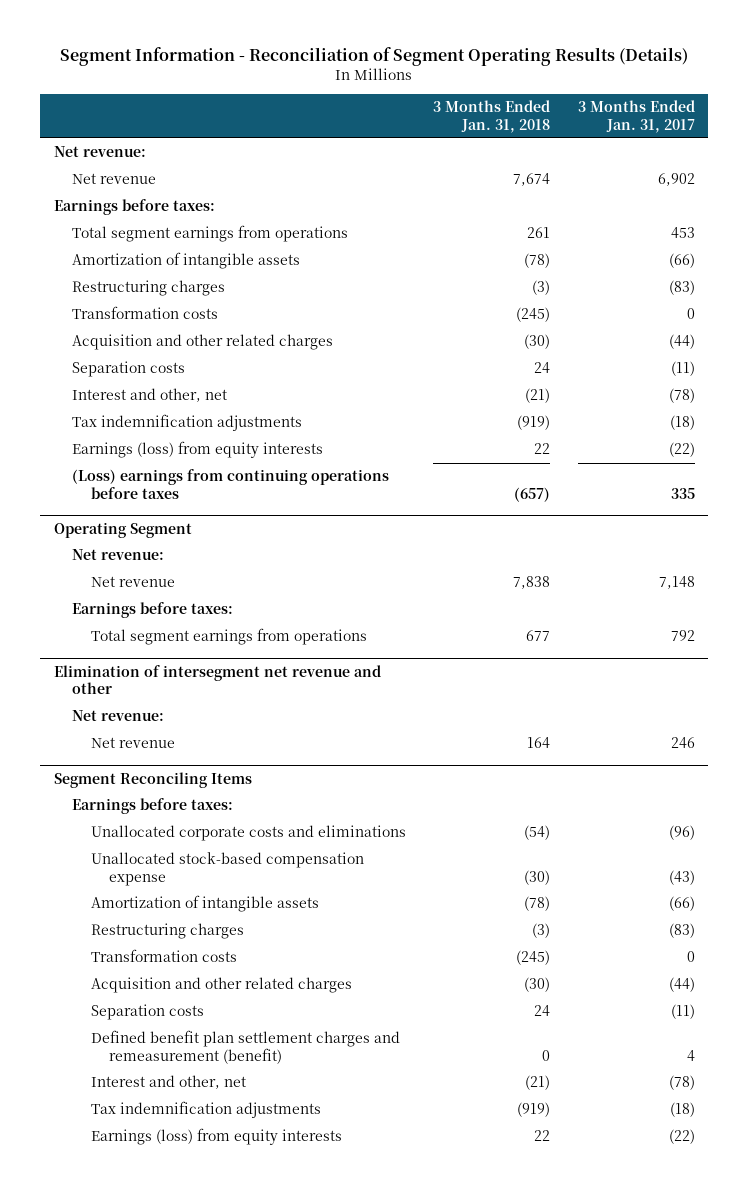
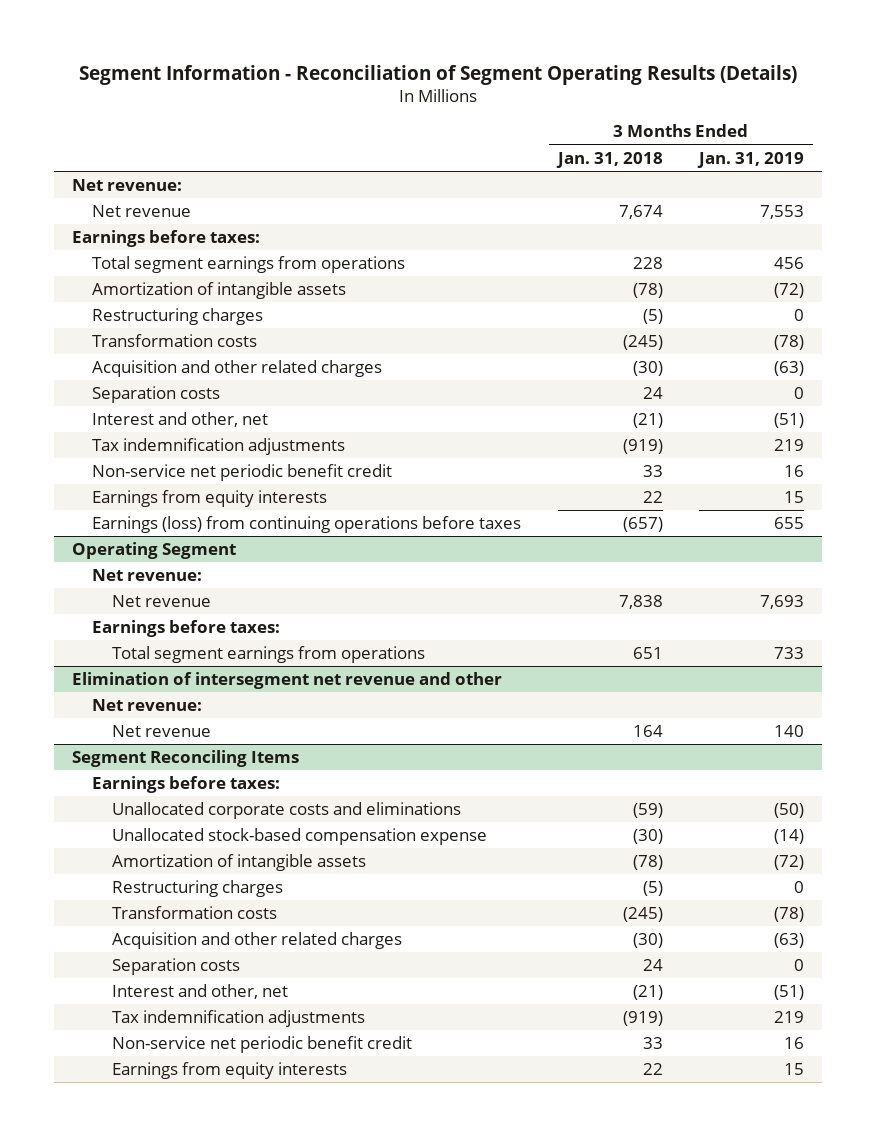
- | 3 Months Ended Jan. 31, 2018 | 3 Months Ended Jan. 31, 2017
+ | 3 Months Ended Jan. 31, 2018 | 3 Months Ended Jan. 31, 2019
- Total segment earnings from operations | 261 | 453
+ Total segment earnings from operations | 228 | 456
- Restructuring charges | (3) | (83)
+ Restructuring charges | (5) | 0
- Earnings (loss) from equity interests | 22 | (22)
- (Loss) earnings from continuing operations before taxes | (657) | 335
+ Non-service net periodic benefit credit | 33 | 16
+ Earnings from equity interests | 22 | 15
+ Earnings (loss) from continuing operations before taxes | (657) | 655
@ Operating Segment
- Total segment earnings from operations | 677 | 792
+ Total segment earnings from operations | 651 | 733
@ Segment Reconciling Items
- Unallocated corporate costs and eliminations | (54) | (96)
+ Unallocated corporate costs and eliminations | (59) | (50)
- Restructuring charges | (3) | (83)
+ Restructuring charges | (5) | 0
- Defined benefit plan settlement charges and remeasurement (benefit) | 0 | 4
- Earnings (loss) from equity interests | 22 | (22)
+ Non-service net periodic benefit credit | 33 | 16
+ Earnings from equity interests | 22 | 15

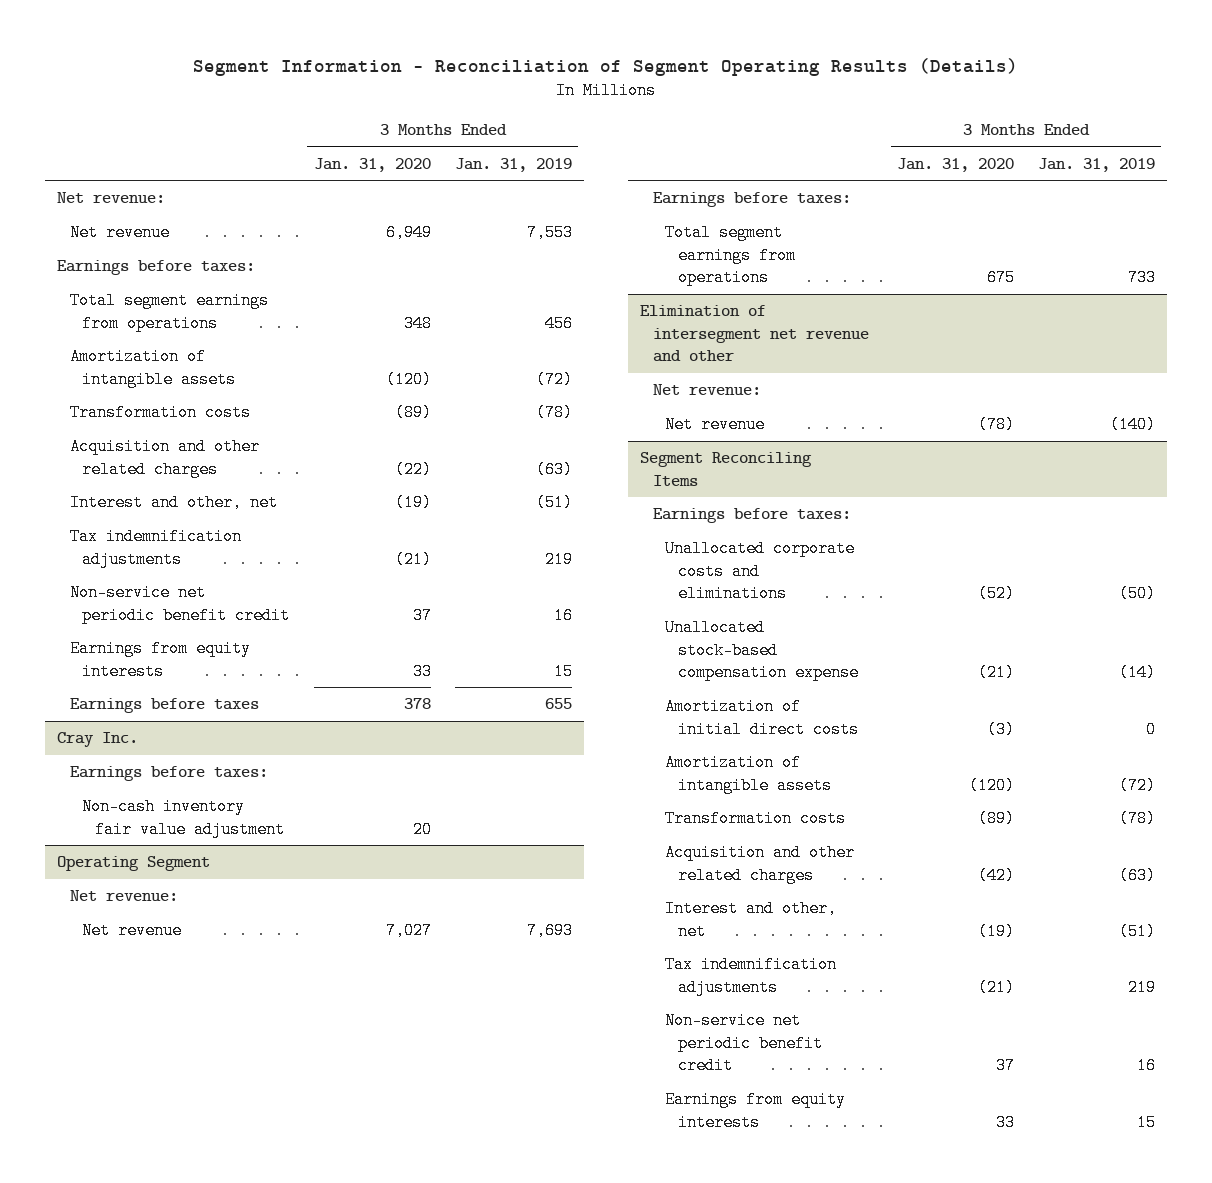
- | 3 Months Ended Jan. 31, 2018 | 3 Months Ended Jan. 31, 2019
+ | 3 Months Ended Jan. 31, 2020 | 3 Months Ended Jan. 31, 2019
- Restructuring charges | (5) | 0
- Separation costs | 24 | 0
- Earnings (loss) from continuing operations before taxes | (657) | 655
+ Earnings before taxes | 378 | 655
+ Cray Inc.
+ Earnings before taxes:
+ Non-cash inventory fair value adjustment | 20 |
@ Elimination of intersegment net revenue and other
- Net revenue | 164 | 140
+ Net revenue | (78) | (140)
@ Segment Reconciling Items
+ Amortization of initial direct costs | (3) | 0
- Restructuring charges | (5) | 0
- Separation costs | 24 | 0

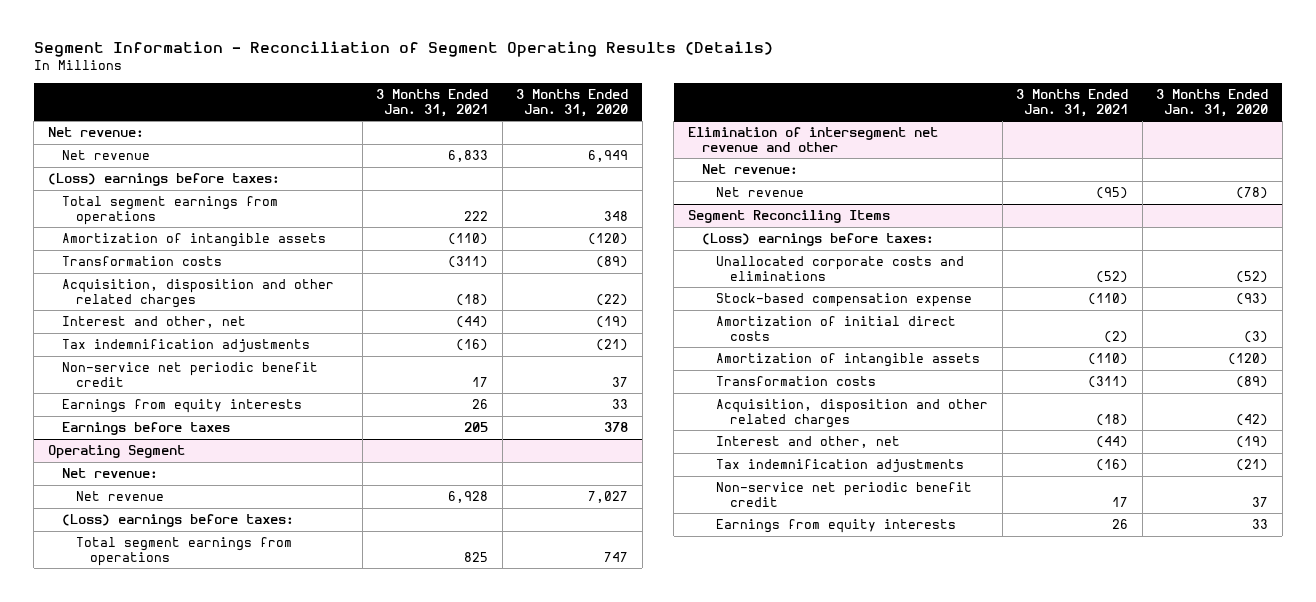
- | 3 Months Ended Jan. 31, 2020 | 3 Months Ended Jan. 31, 2019
+ | 3 Months Ended Jan. 31, 2021 | 3 Months Ended Jan. 31, 2020
- Earnings before taxes:
+ (Loss) earnings before taxes:
- Acquisition and other related charges | (22) | (63)
+ Acquisition, disposition and other related charges | (18) | (22)
- Cray Inc.
- Earnings before taxes:
- Non-cash inventory fair value adjustment | 20 |
@ Operating Segment
- Earnings before taxes:
- Total segment earnings from operations | 675 | 733
+ (Loss) earnings before taxes:
+ Total segment earnings from operations | 825 | 747
@ Segment Reconciling Items
- Earnings before taxes:
+ (Loss) earnings before taxes:
- Unallocated stock-based compensation expense | (21) | (14)
+ Stock-based compensation expense | (110) | (93)
- Acquisition and other related charges | (42) | (63)
+ Acquisition, disposition and other related charges | (18) | (42)

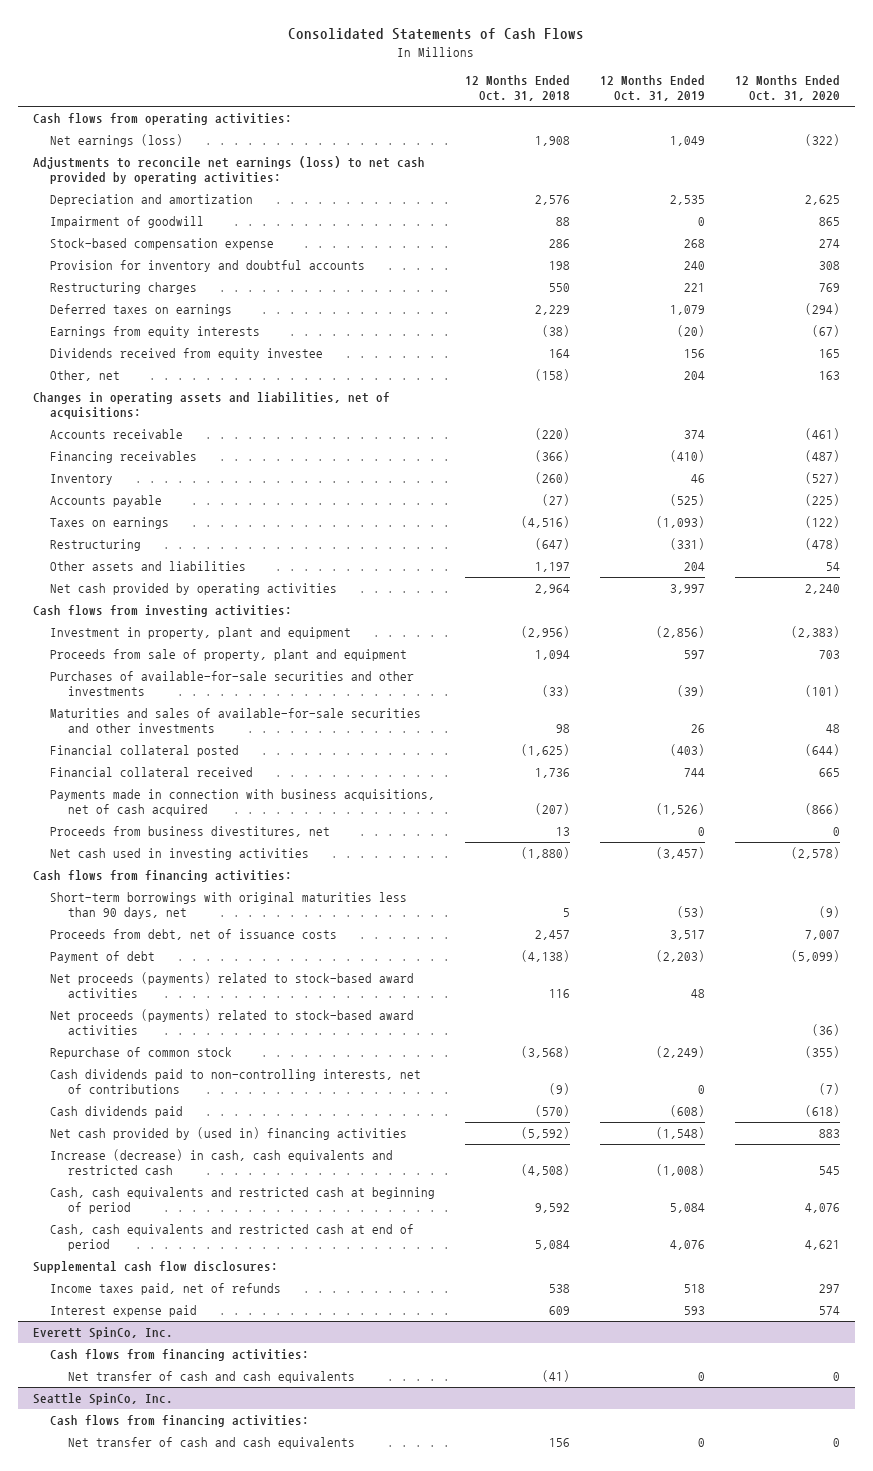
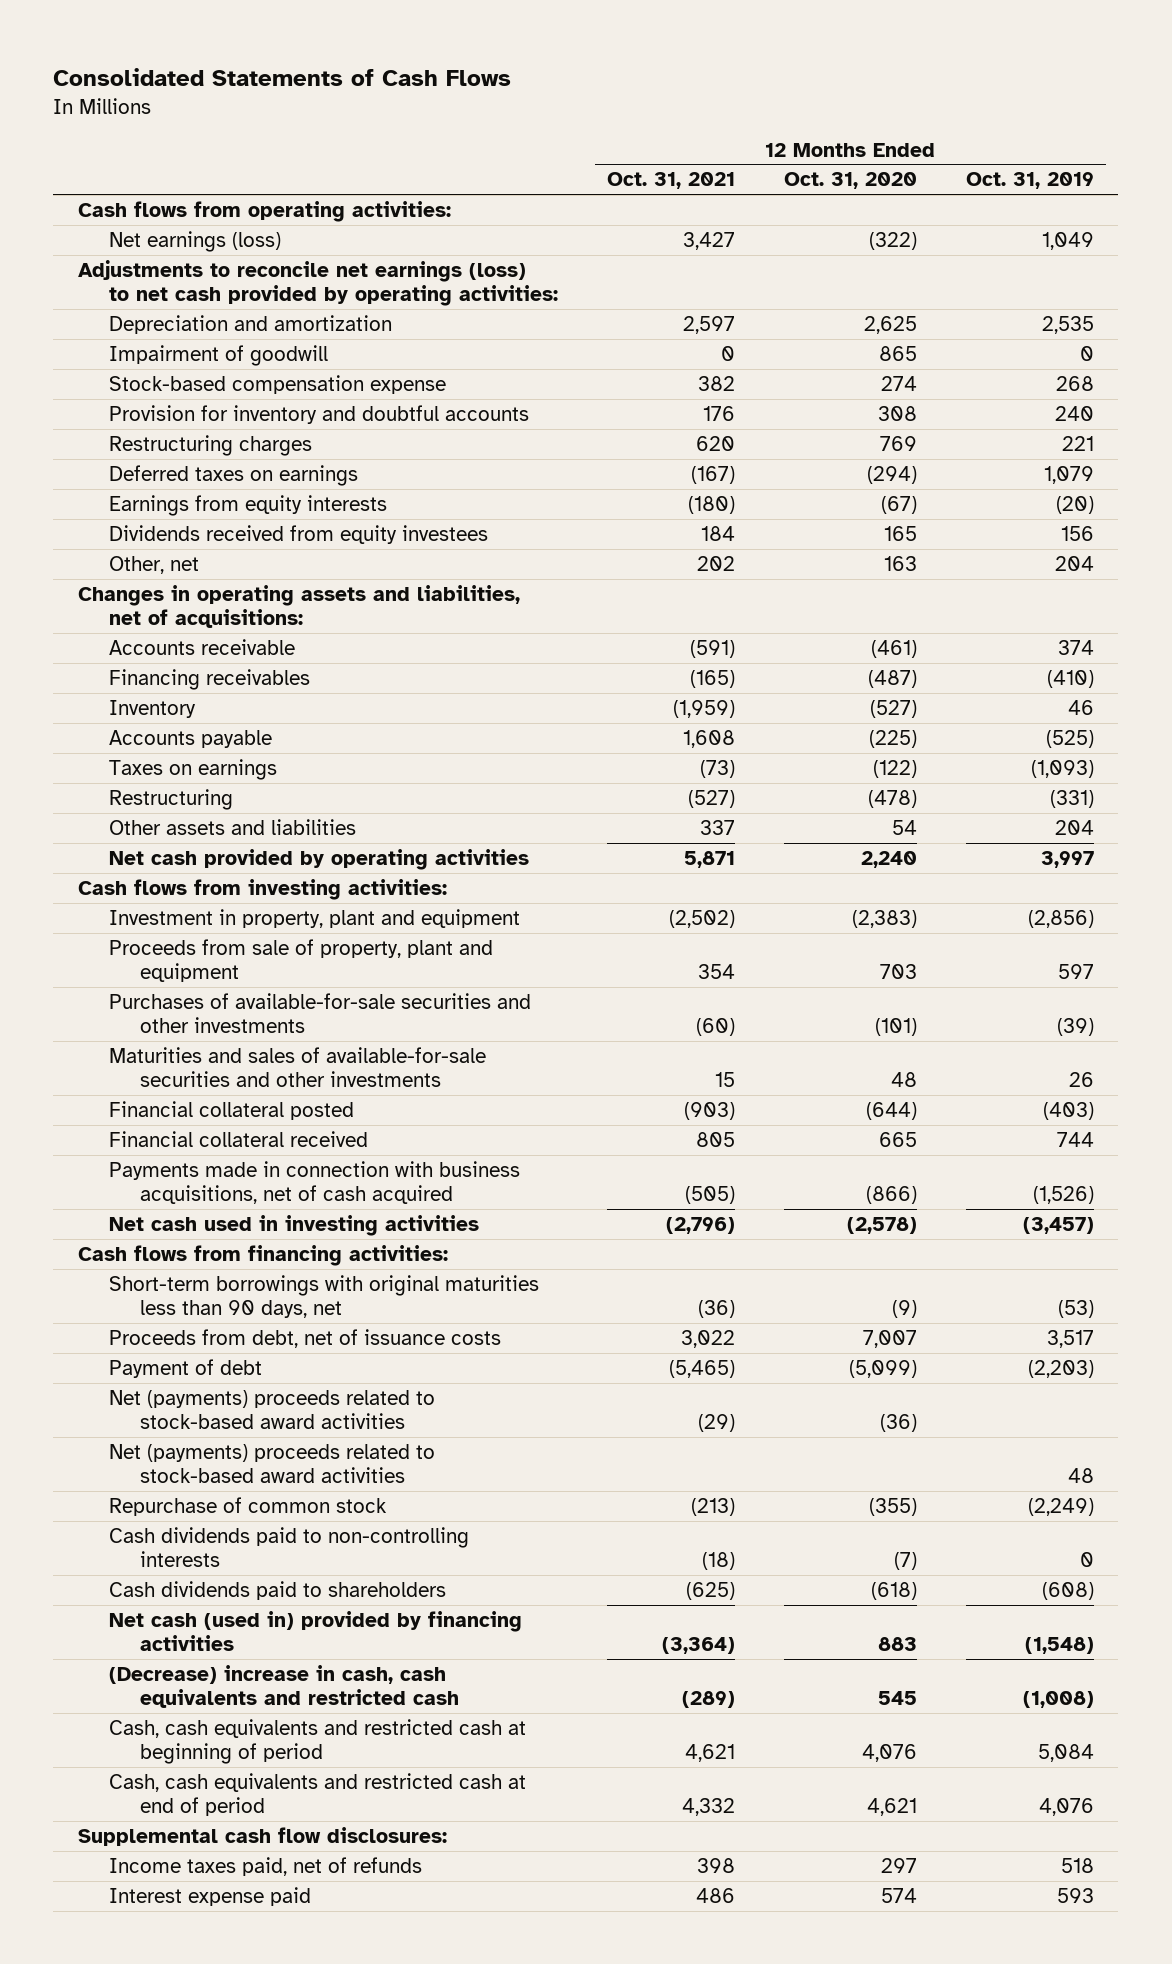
- | 12 Months Ended Oct. 31, 2018 | 12 Months Ended Oct. 31, 2019 | 12 Months Ended Oct. 31, 2020
+ | 12 Months Ended Oct. 31, 2021 | 12 Months Ended Oct. 31, 2020 | 12 Months Ended Oct. 31, 2019
- Dividends received from equity investee | 164 | 156 | 165
+ Dividends received from equity investees | 184 | 165 | 156
- Proceeds from business divestitures, net | 13 | 0 | 0
- Net proceeds (payments) related to stock-based award activities | 116 | 48 |
- Net proceeds (payments) related to stock-based award activities | | | (36)
+ Net (payments) proceeds related to stock-based award activities | (29) | (36) |
+ Net (payments) proceeds related to stock-based award activities | | | 48
- Cash dividends paid to non-controlling interests, net of contributions | (9) | 0 | (7)
- Cash dividends paid | (570) | (608) | (618)
- Net cash provided by (used in) financing activities | (5,592) | (1,548) | 883
- Increase (decrease) in cash, cash equivalents and restricted cash | (4,508) | (1,008) | 545
+ Cash dividends paid to non-controlling interests | (18) | (7) | 0
+ Cash dividends paid to shareholders | (625) | (618) | (608)
+ Net cash (used in) provided by financing activities | (3,364) | 883 | (1,548)
+ (Decrease) increase in cash, cash equivalents and restricted cash | (289) | 545 | (1,008)
- Everett SpinCo, Inc.
- Cash flows from financing activities:
- Net transfer of cash and cash equivalents | (41) | 0 | 0
- Seattle SpinCo, Inc.
- Cash flows from financing activities:
- Net transfer of cash and cash equivalents | 156 | 0 | 0

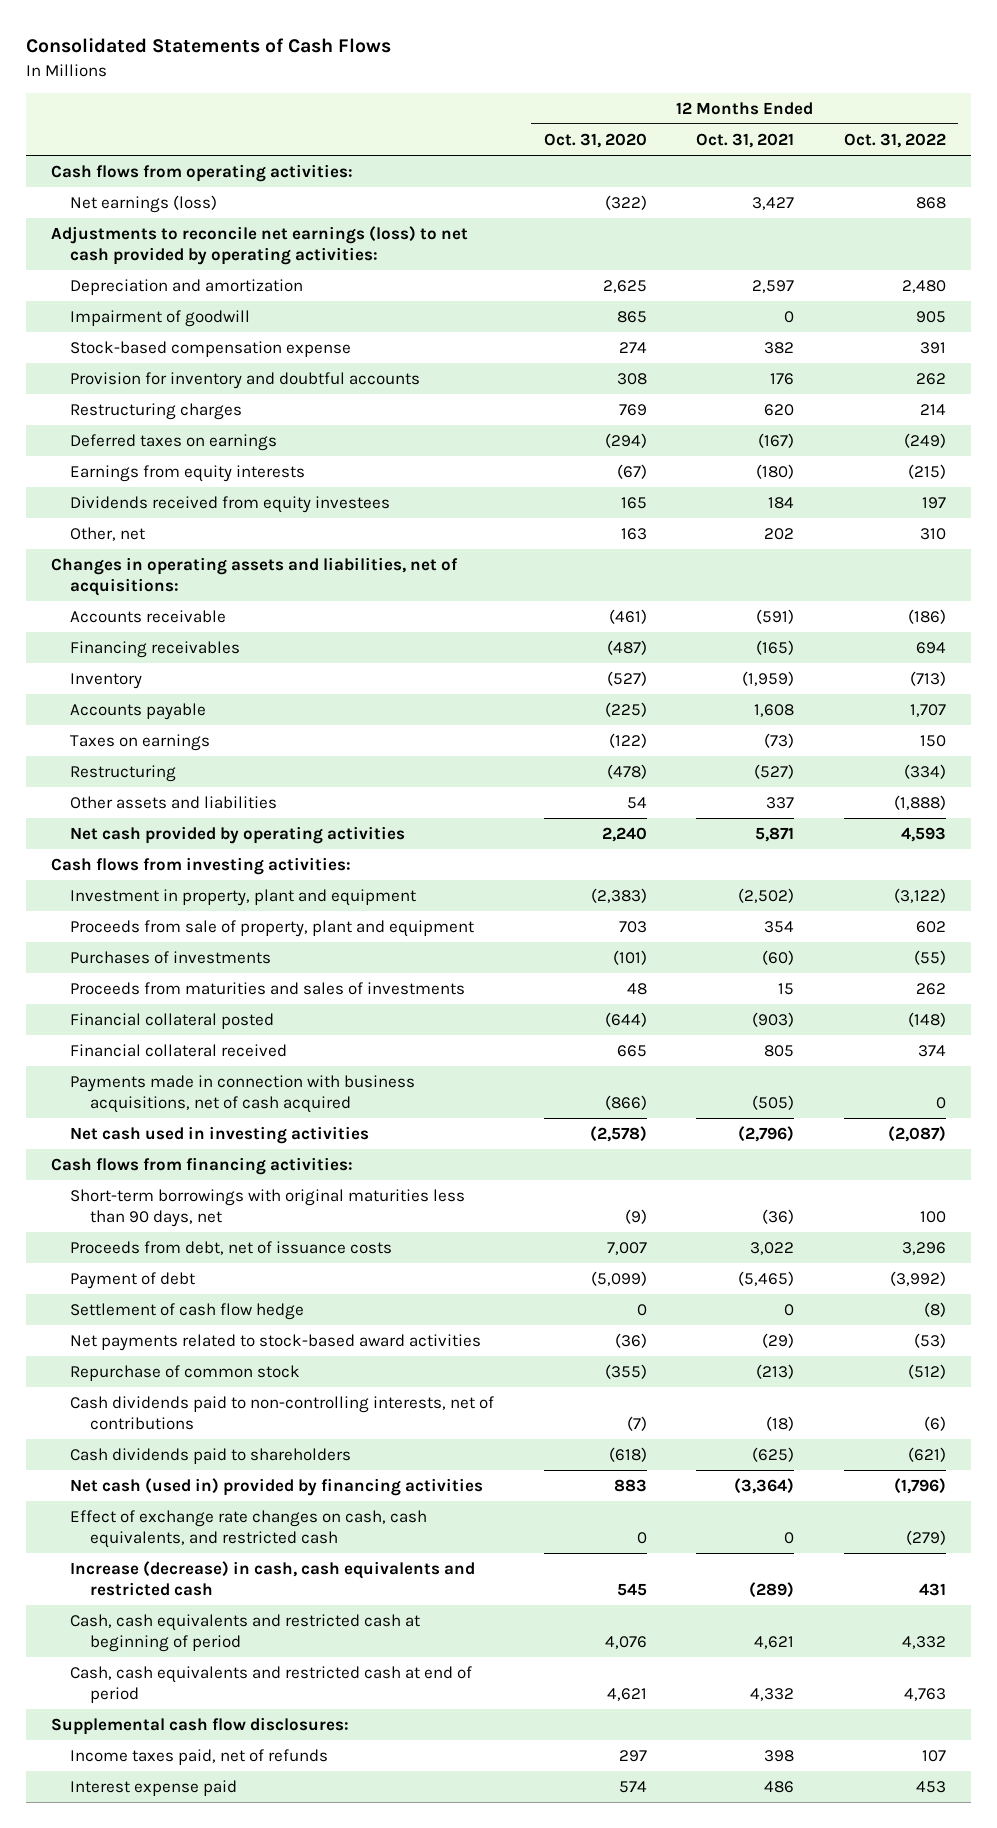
- | 12 Months Ended Oct. 31, 2021 | 12 Months Ended Oct. 31, 2020 | 12 Months Ended Oct. 31, 2019
+ | 12 Months Ended Oct. 31, 2020 | 12 Months Ended Oct. 31, 2021 | 12 Months Ended Oct. 31, 2022
- Purchases of available-for-sale securities and other investments | (60) | (101) | (39)
- Maturities and sales of available-for-sale securities and other investments | 15 | 48 | 26
+ Purchases of investments | (101) | (60) | (55)
+ Proceeds from maturities and sales of investments | 48 | 15 | 262
- Net (payments) proceeds related to stock-based award activities | (29) | (36) |
- Net (payments) proceeds related to stock-based award activities | | | 48
+ Settlement of cash flow hedge | 0 | 0 | (8)
+ Net payments related to stock-based award activities | (36) | (29) | (53)
- Cash dividends paid to non-controlling interests | (18) | (7) | 0
+ Cash dividends paid to non-controlling interests, net of contributions | (7) | (18) | (6)
- (Decrease) increase in cash, cash equivalents and restricted cash | (289) | 545 | (1,008)
+ Effect of exchange rate changes on cash, cash equivalents, and restricted cash | 0 | 0 | (279)
+ Increase (decrease) in cash, cash equivalents and restricted cash | 545 | (289) | 431

